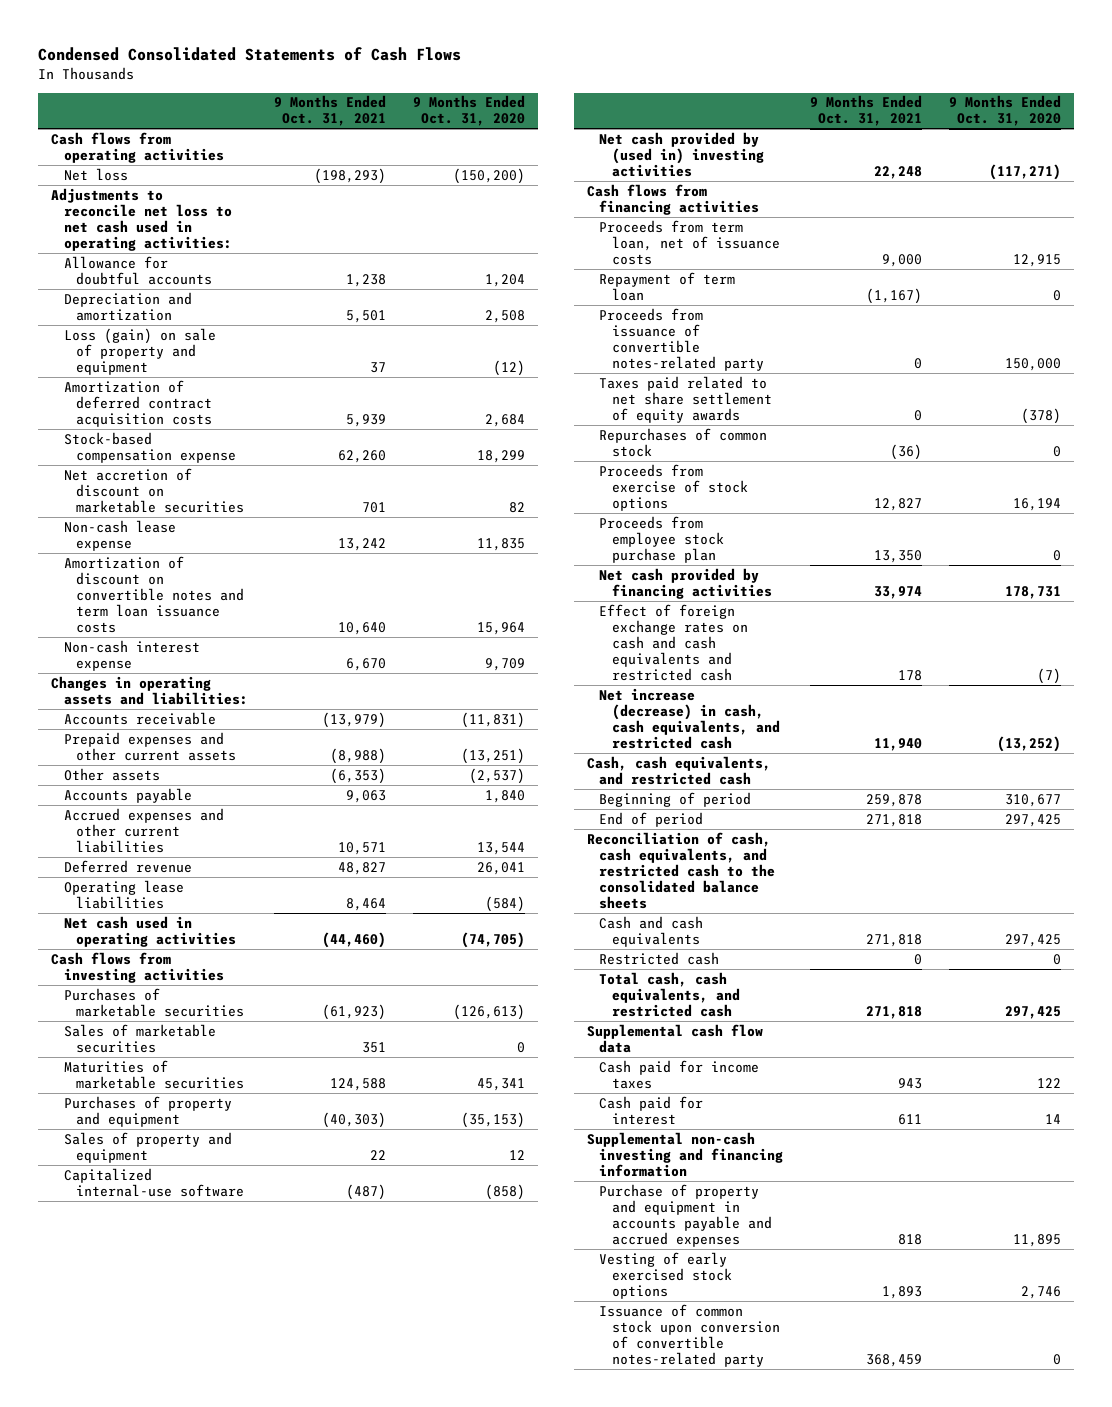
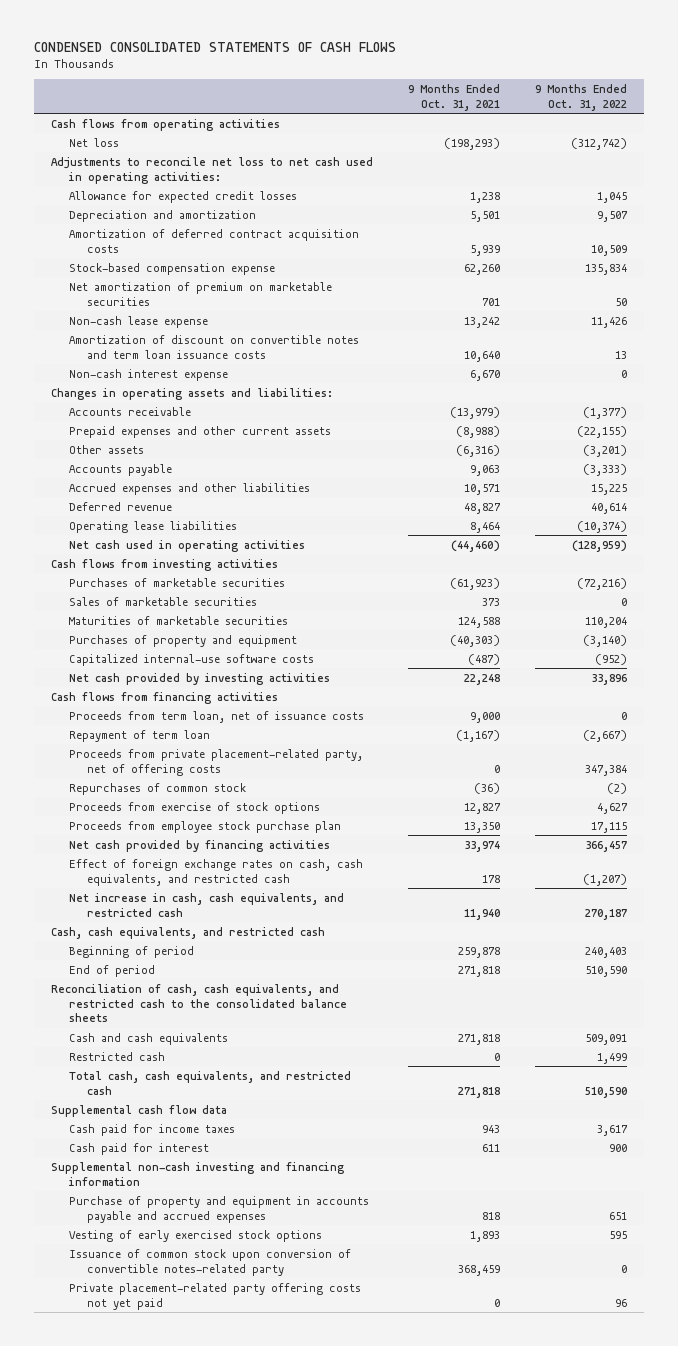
- Condensed Consolidated Statements of Cash Flows
+ CONDENSED CONSOLIDATED STATEMENTS OF CASH FLOWS
- | 9 Months Ended Oct. 31, 2021 | 9 Months Ended Oct. 31, 2020
+ | 9 Months Ended Oct. 31, 2021 | 9 Months Ended Oct. 31, 2022
- Allowance for doubtful accounts | 1,238 | 1,204
+ Allowance for expected credit losses | 1,238 | 1,045
- Loss (gain) on sale of property and equipment | 37 | (12)
- Net accretion of discount on marketable securities | 701 | 82
+ Net amortization of premium on marketable securities | 701 | 50
- Other assets | (6,353) | (2,537)
+ Other assets | (6,316) | (3,201)
- Accrued expenses and other current liabilities | 10,571 | 13,544
+ Accrued expenses and other liabilities | 10,571 | 15,225
- Sales of marketable securities | 351 | 0
+ Sales of marketable securities | 373 | 0
- Sales of property and equipment | 22 | 12
- Capitalized internal-use software | (487) | (858)
- Net cash provided by (used in) investing activities | 22,248 | (117,271)
+ Capitalized internal-use software costs | (487) | (952)
+ Net cash provided by investing activities | 22,248 | 33,896
- Proceeds from issuance of convertible notes-related party | 0 | 150,000
- Taxes paid related to net share settlement of equity awards | 0 | (378)
+ Proceeds from private placement-related party, net of offering costs | 0 | 347,384
- Effect of foreign exchange rates on cash and cash equivalents and restricted cash | 178 | (7)
- Net increase (decrease) in cash, cash equivalents, and restricted cash | 11,940 | (13,252)
+ Effect of foreign exchange rates on cash, cash equivalents, and restricted cash | 178 | (1,207)
+ Net increase in cash, cash equivalents, and restricted cash | 11,940 | 270,187
+ Private placement-related party offering costs not yet paid | 0 | 96

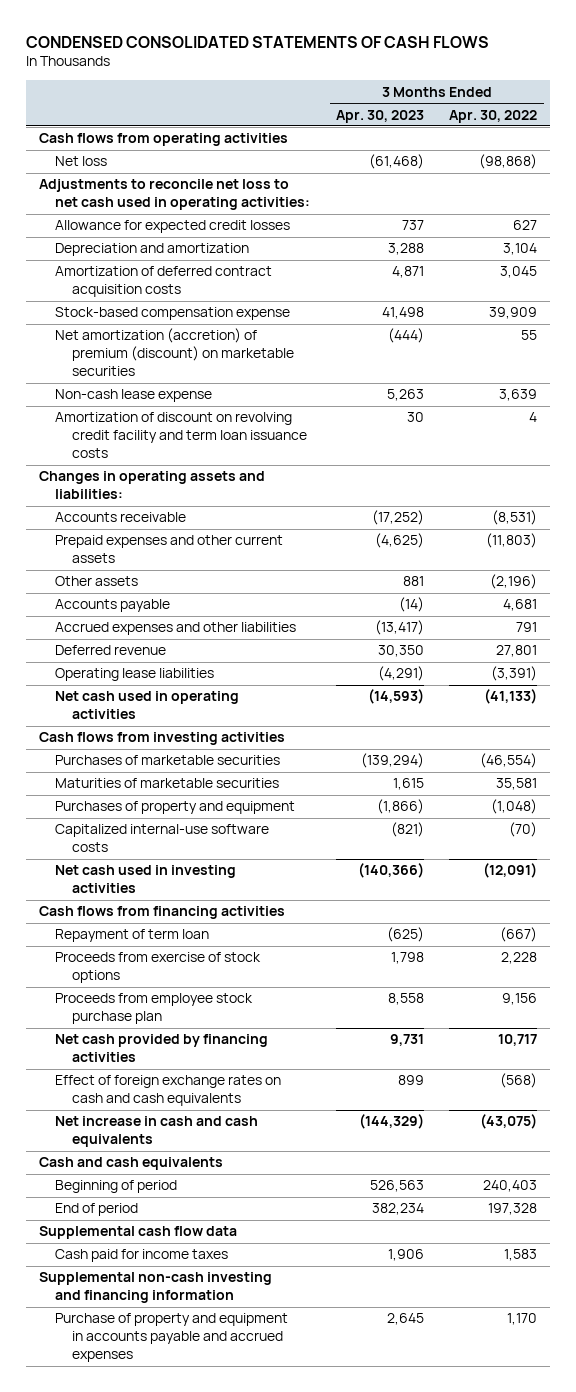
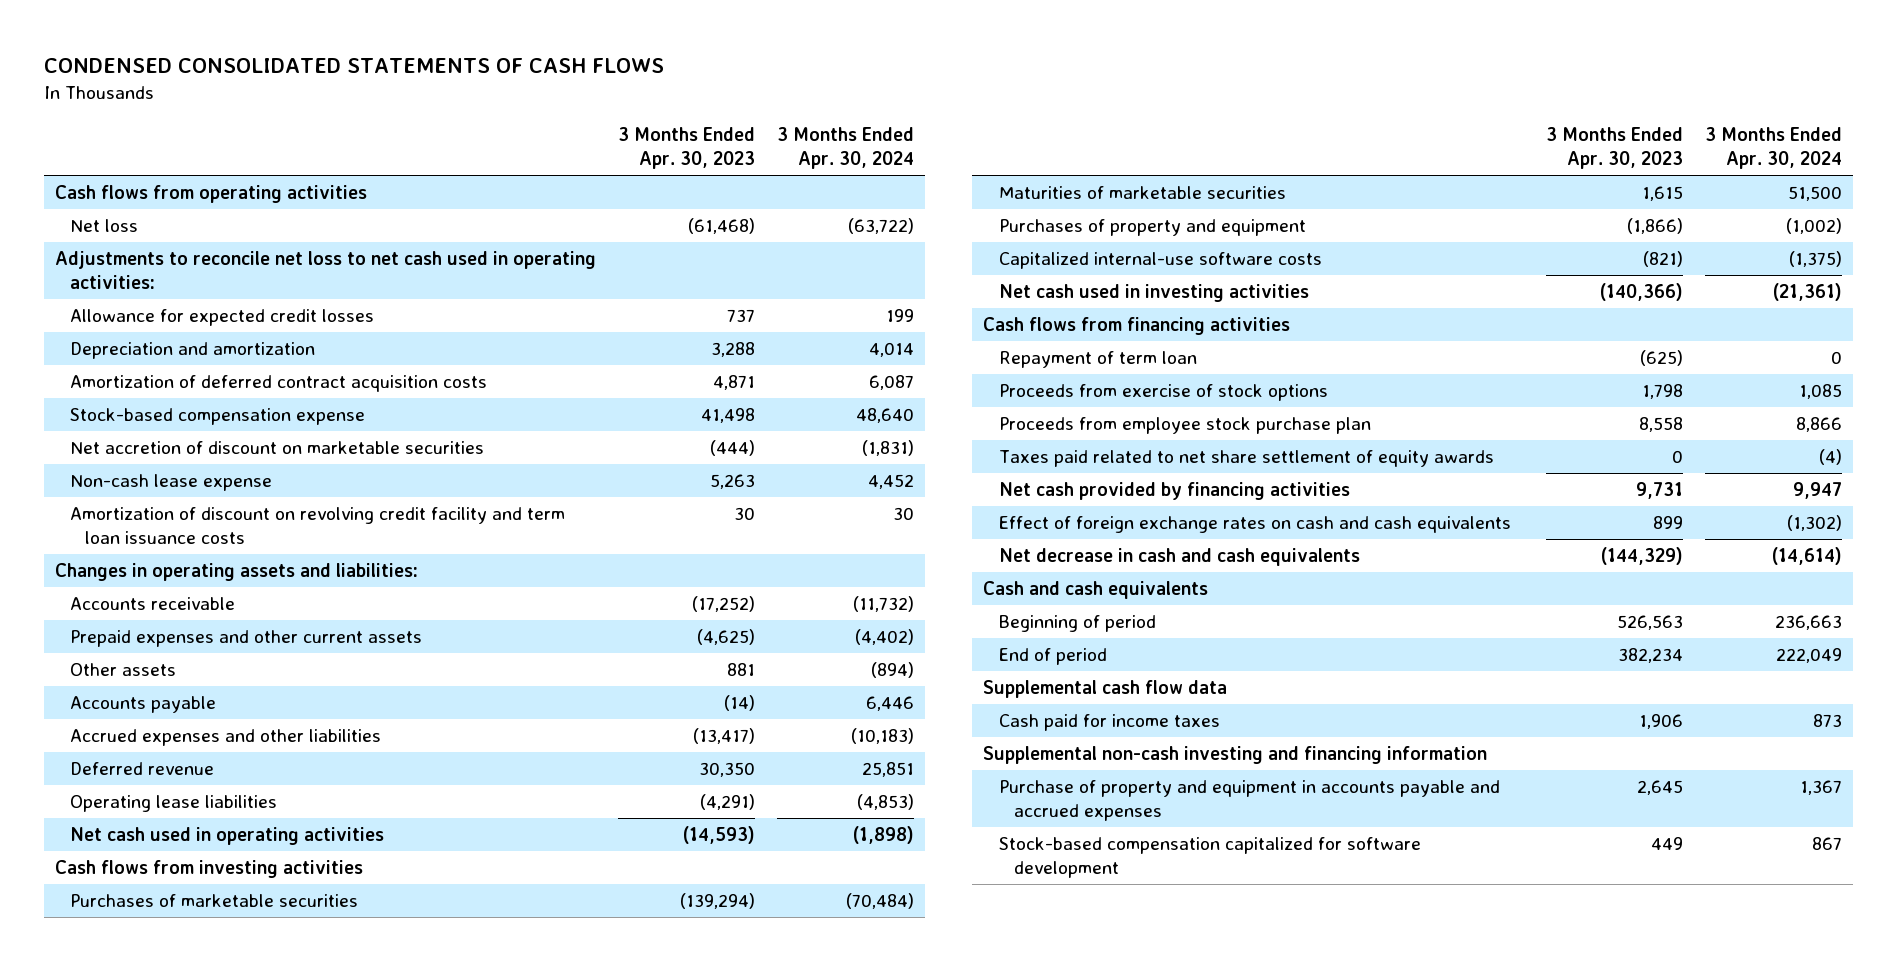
- | 3 Months Ended Apr. 30, 2023 | 3 Months Ended Apr. 30, 2022
+ | 3 Months Ended Apr. 30, 2023 | 3 Months Ended Apr. 30, 2024
- Net amortization (accretion) of premium (discount) on marketable securities | (444) | 55
+ Net accretion of discount on marketable securities | (444) | (1,831)
+ Taxes paid related to net share settlement of equity awards | 0 | (4)
- Net increase in cash and cash equivalents | (144,329) | (43,075)
+ Net decrease in cash and cash equivalents | (144,329) | (14,614)
+ Stock-based compensation capitalized for software development | 449 | 867

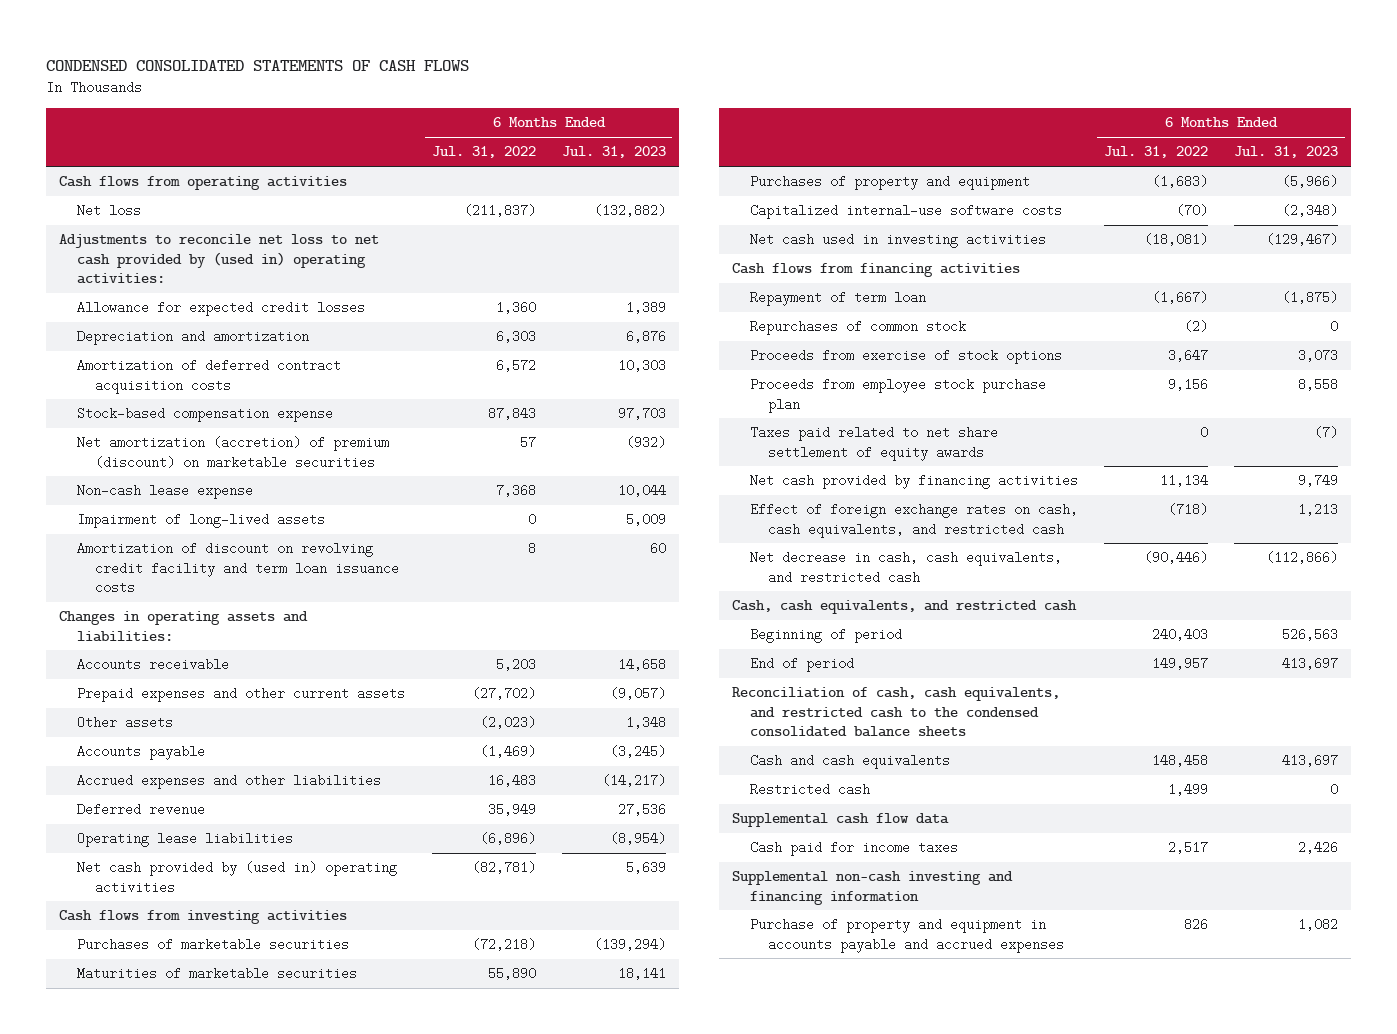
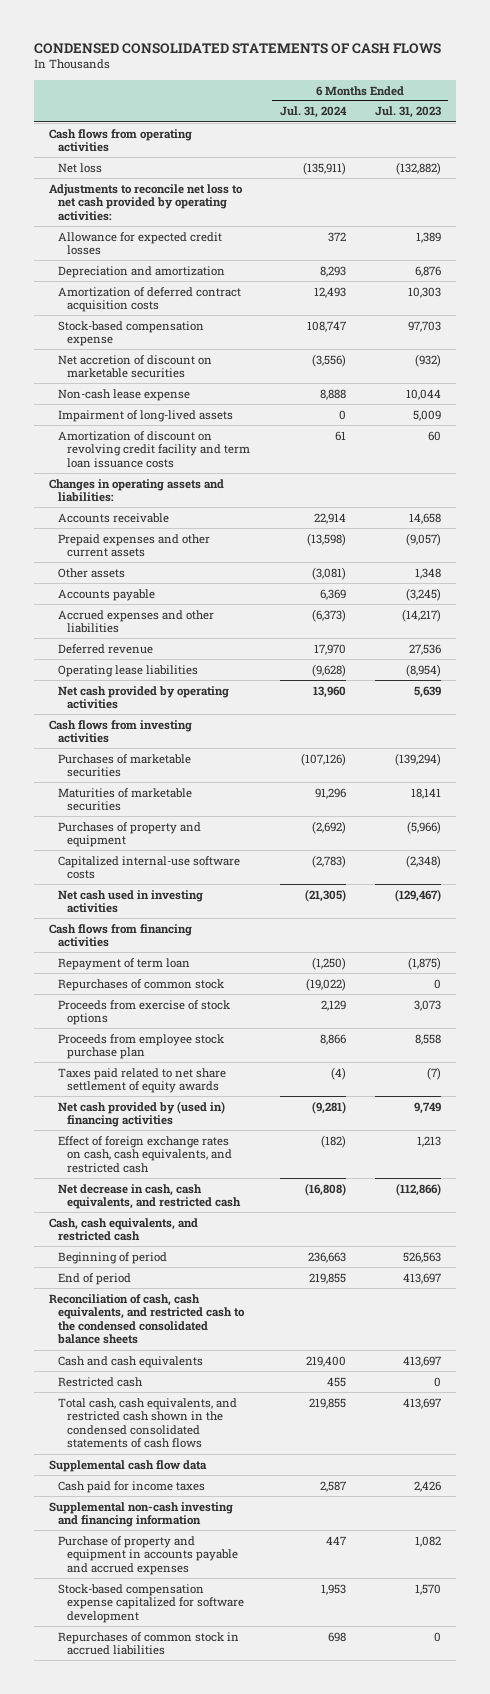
- | 6 Months Ended Jul. 31, 2022 | 6 Months Ended Jul. 31, 2023
+ | 6 Months Ended Jul. 31, 2024 | 6 Months Ended Jul. 31, 2023
- Adjustments to reconcile net loss to net cash provided by (used in) operating activities:
+ Adjustments to reconcile net loss to net cash provided by operating activities:
- Net amortization (accretion) of premium (discount) on marketable securities | 57 | (932)
+ Net accretion of discount on marketable securities | (3,556) | (932)
- Net cash provided by (used in) operating activities | (82,781) | 5,639
+ Net cash provided by operating activities | 13,960 | 5,639
- Net cash provided by financing activities | 11,134 | 9,749
+ Net cash provided by (used in) financing activities | (9,281) | 9,749
+ Total cash, cash equivalents, and restricted cash shown in the condensed consolidated statements of cash flows | 219,855 | 413,697
+ Stock-based compensation expense capitalized for software development | 1,953 | 1,570
+ Repurchases of common stock in accrued liabilities | 698 | 0

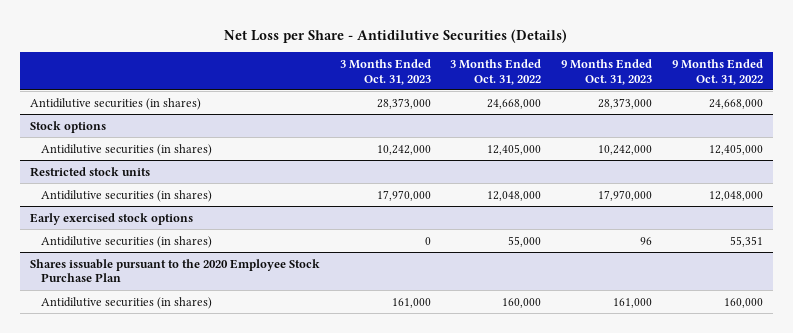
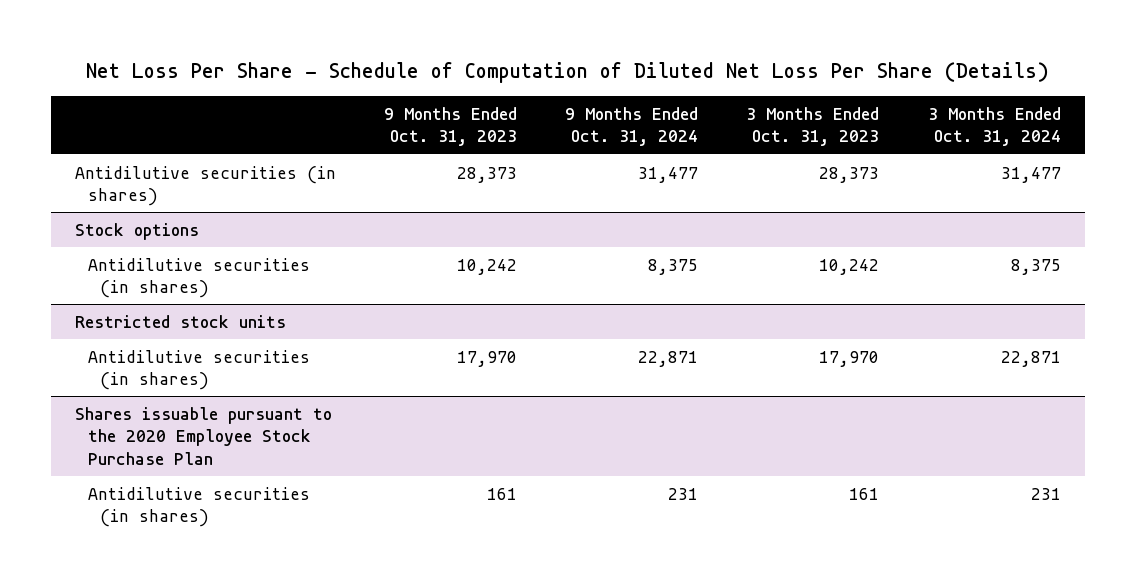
- Net Loss per Share - Antidilutive Securities (Details)
+ Net Loss Per Share - Schedule of Computation of Diluted Net Loss Per Share (Details)
- | 3 Months Ended Oct. 31, 2023 | 3 Months Ended Oct. 31, 2022 | 9 Months Ended Oct. 31, 2023 | 9 Months Ended Oct. 31, 2022
+ | 9 Months Ended Oct. 31, 2023 | 9 Months Ended Oct. 31, 2024 | 3 Months Ended Oct. 31, 2023 | 3 Months Ended Oct. 31, 2024
- Antidilutive securities (in shares) | 28,373,000 | 24,668,000 | 28,373,000 | 24,668,000
+ Antidilutive securities (in shares) | 28,373 | 31,477 | 28,373 | 31,477
@ Stock options
- Antidilutive securities (in shares) | 10,242,000 | 12,405,000 | 10,242,000 | 12,405,000
+ Antidilutive securities (in shares) | 10,242 | 8,375 | 10,242 | 8,375
@ Restricted stock units
- Antidilutive securities (in shares) | 17,970,000 | 12,048,000 | 17,970,000 | 12,048,000
- Early exercised stock options
- Antidilutive securities (in shares) | 0 | 55,000 | 96 | 55,351
@ Restricted stock units
+ Antidilutive securities (in shares) | 17,970 | 22,871 | 17,970 | 22,871
@ Shares issuable pursuant to the 2020 Employee Stock Purchase Plan
- Antidilutive securities (in shares) | 161,000 | 160,000 | 161,000 | 160,000
+ Antidilutive securities (in shares) | 161 | 231 | 161 | 231

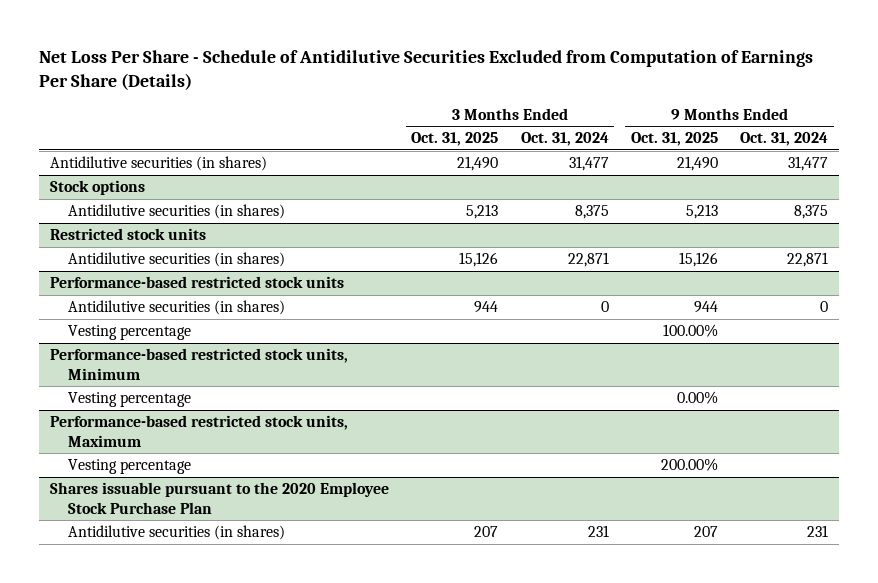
- Net Loss Per Share - Schedule of Computation of Diluted Net Loss Per Share (Details)
+ Net Loss Per Share - Schedule of Antidilutive Securities Excluded from Computation of Earnings Per Share (Details)
- | 9 Months Ended Oct. 31, 2023 | 9 Months Ended Oct. 31, 2024 | 3 Months Ended Oct. 31, 2023 | 3 Months Ended Oct. 31, 2024
+ | 3 Months Ended Oct. 31, 2025 | 3 Months Ended Oct. 31, 2024 | 9 Months Ended Oct. 31, 2025 | 9 Months Ended Oct. 31, 2024
+ Performance-based restricted stock units
+ Antidilutive securities (in shares) | 944 | 0 | 944 | 0
+ Vesting percentage | | | 100.00% |
+ Performance-based restricted stock units, Minimum
+ Vesting percentage | | | 0.00% |
+ Performance-based restricted stock units, Maximum
+ Vesting percentage | | | 200.00% |

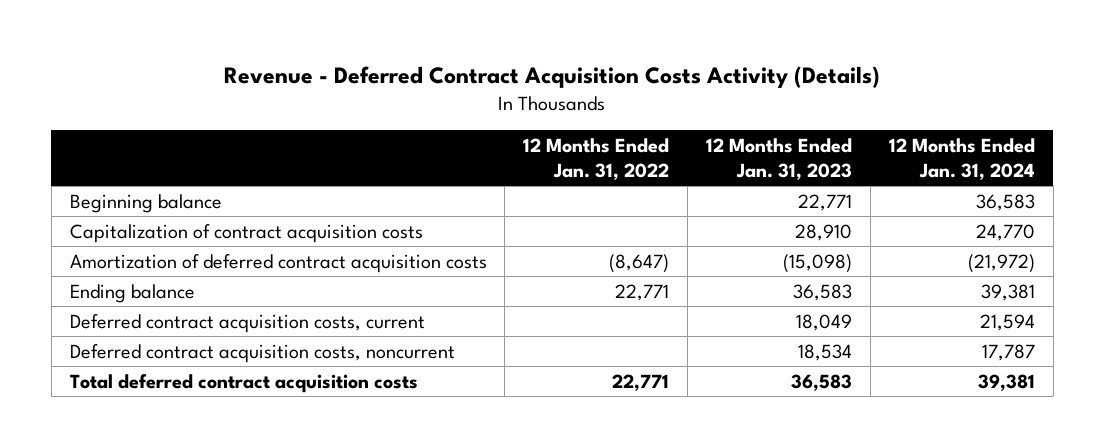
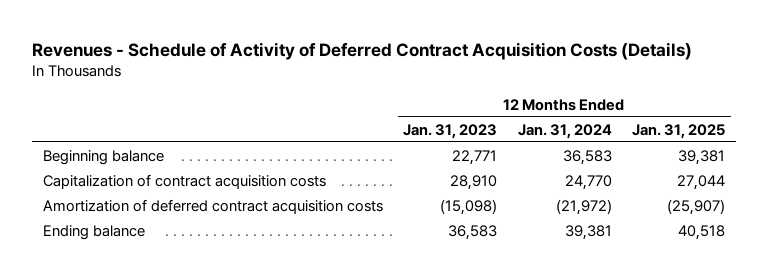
- Revenue - Deferred Contract Acquisition Costs Activity (Details)
+ Revenues - Schedule of Activity of Deferred Contract Acquisition Costs (Details)
- | 12 Months Ended Jan. 31, 2022 | 12 Months Ended Jan. 31, 2023 | 12 Months Ended Jan. 31, 2024
+ | 12 Months Ended Jan. 31, 2023 | 12 Months Ended Jan. 31, 2024 | 12 Months Ended Jan. 31, 2025
- Deferred contract acquisition costs, current | | 18,049 | 21,594
- Deferred contract acquisition costs, noncurrent | | 18,534 | 17,787
- Total deferred contract acquisition costs | 22,771 | 36,583 | 39,381

